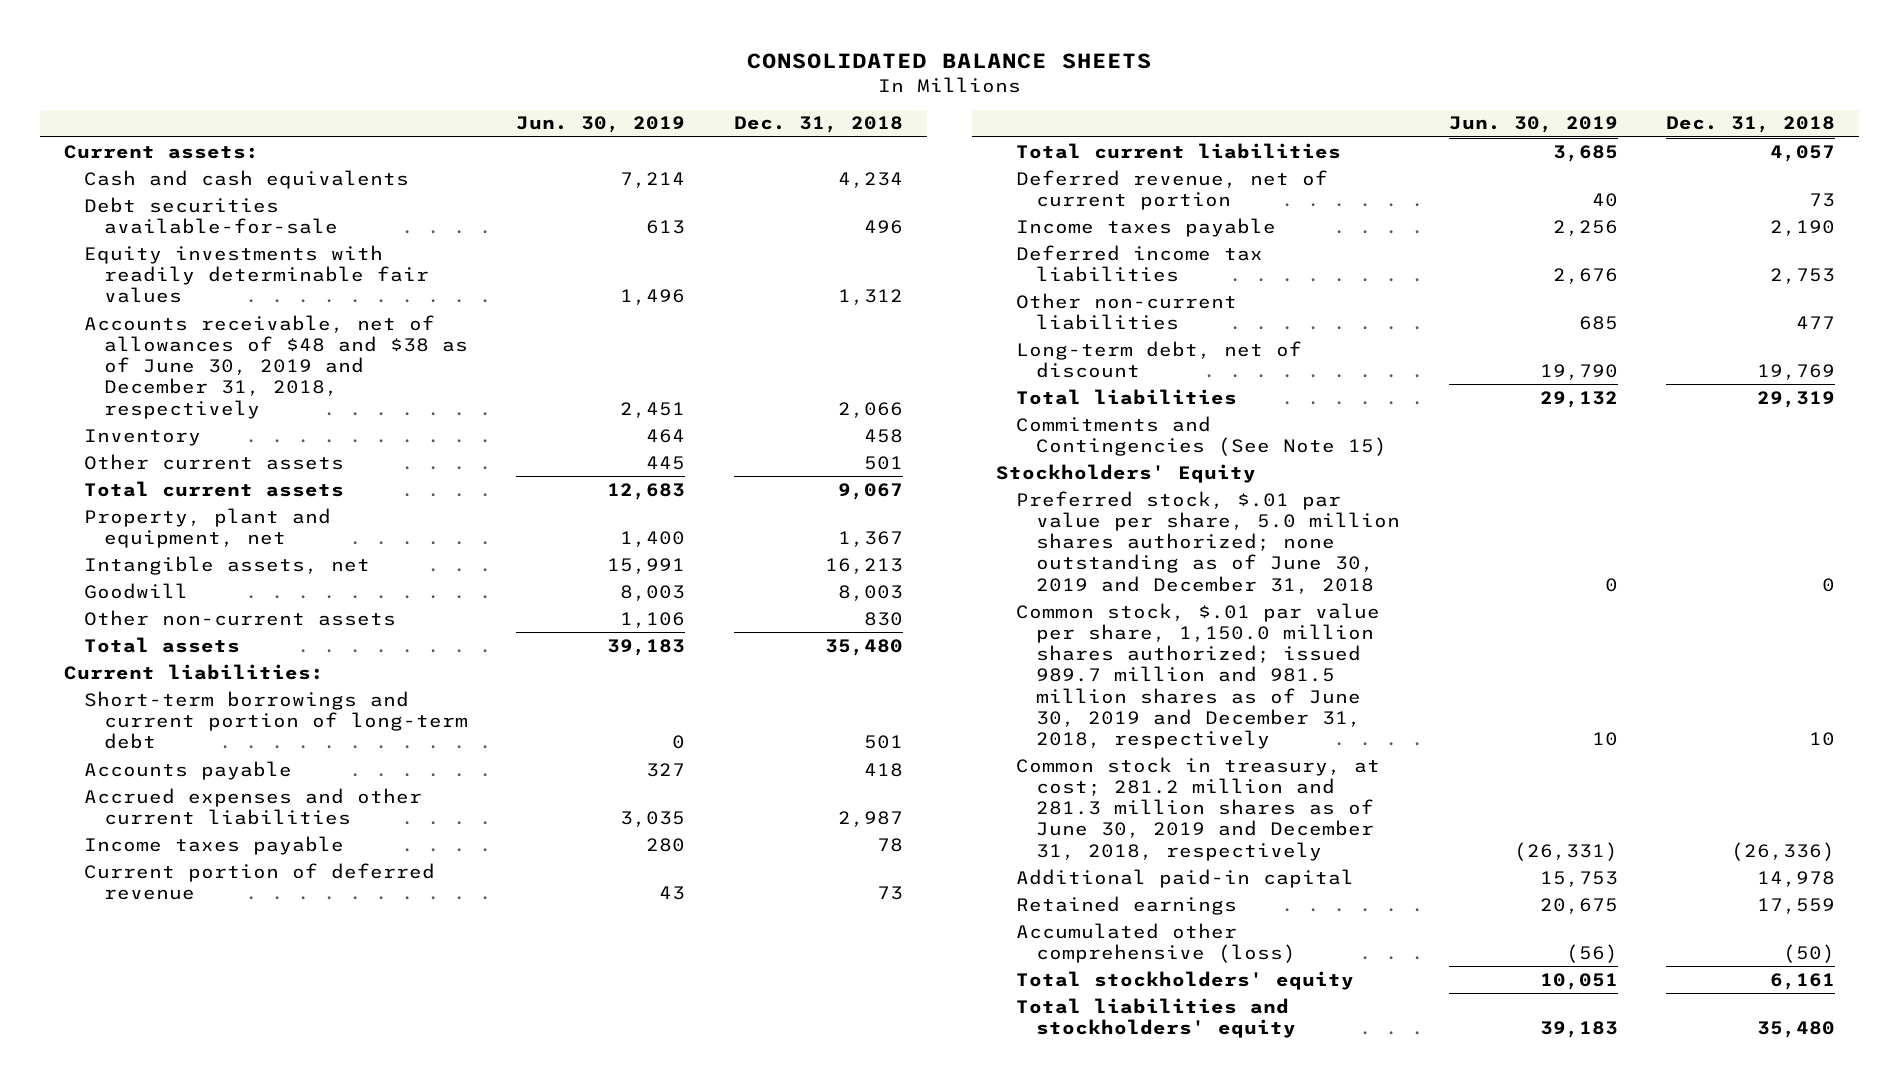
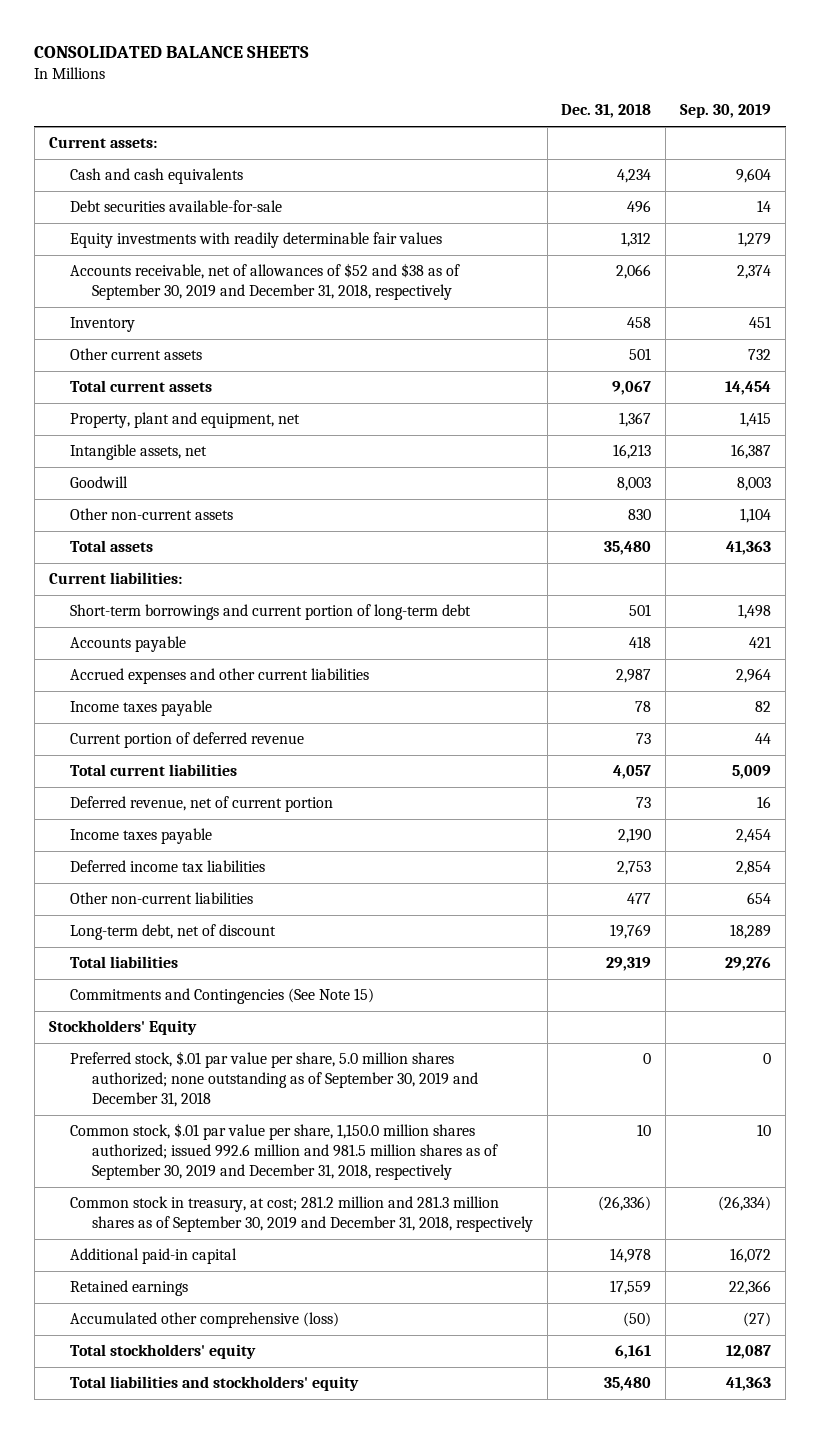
- | Jun. 30, 2019 | Dec. 31, 2018
+ | Dec. 31, 2018 | Sep. 30, 2019
- Accounts receivable, net of allowances of $48 and $38 as of June 30, 2019 and December 31, 2018, respectively | 2,451 | 2,066
+ Accounts receivable, net of allowances of $52 and $38 as of September 30, 2019 and December 31, 2018, respectively | 2,066 | 2,374
- Preferred stock, $.01 par value per share, 5.0 million shares authorized; none outstanding as of June 30, 2019 and December 31, 2018 | 0 | 0
- Common stock, $.01 par value per share, 1,150.0 million shares authorized; issued 989.7 million and 981.5 million shares as of June 30, 2019 and December 31, 2018, respectively | 10 | 10
- Common stock in treasury, at cost; 281.2 million and 281.3 million shares as of June 30, 2019 and December 31, 2018, respectively | (26,331) | (26,336)
+ Preferred stock, $.01 par value per share, 5.0 million shares authorized; none outstanding as of September 30, 2019 and December 31, 2018 | 0 | 0
+ Common stock, $.01 par value per share, 1,150.0 million shares authorized; issued 992.6 million and 981.5 million shares as of September 30, 2019 and December 31, 2018, respectively | 10 | 10
+ Common stock in treasury, at cost; 281.2 million and 281.3 million shares as of September 30, 2019 and December 31, 2018, respectively | (26,336) | (26,334)

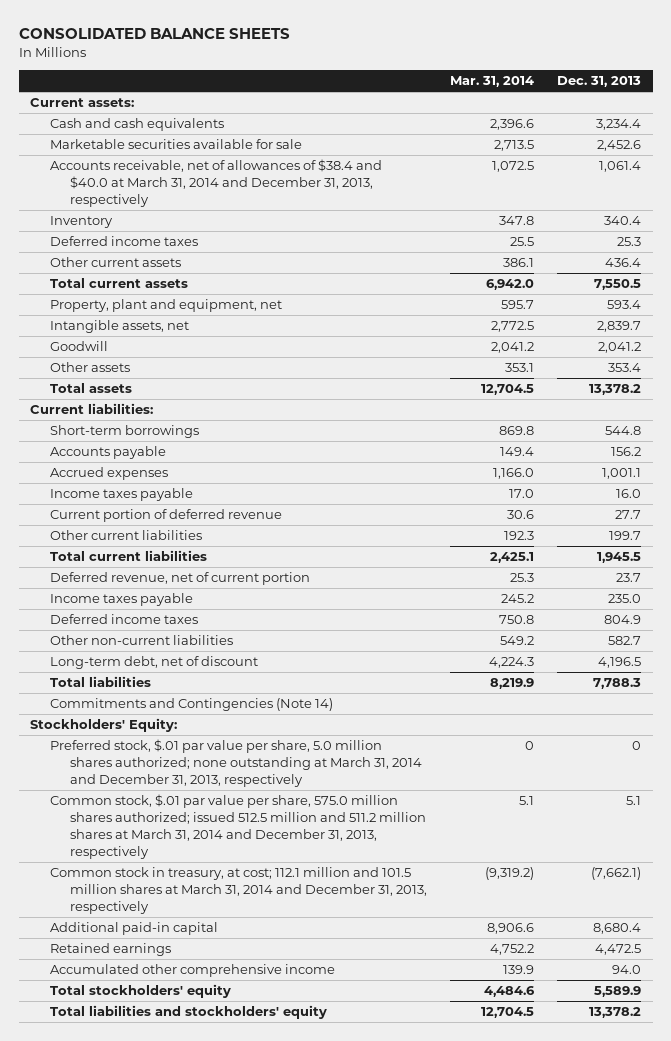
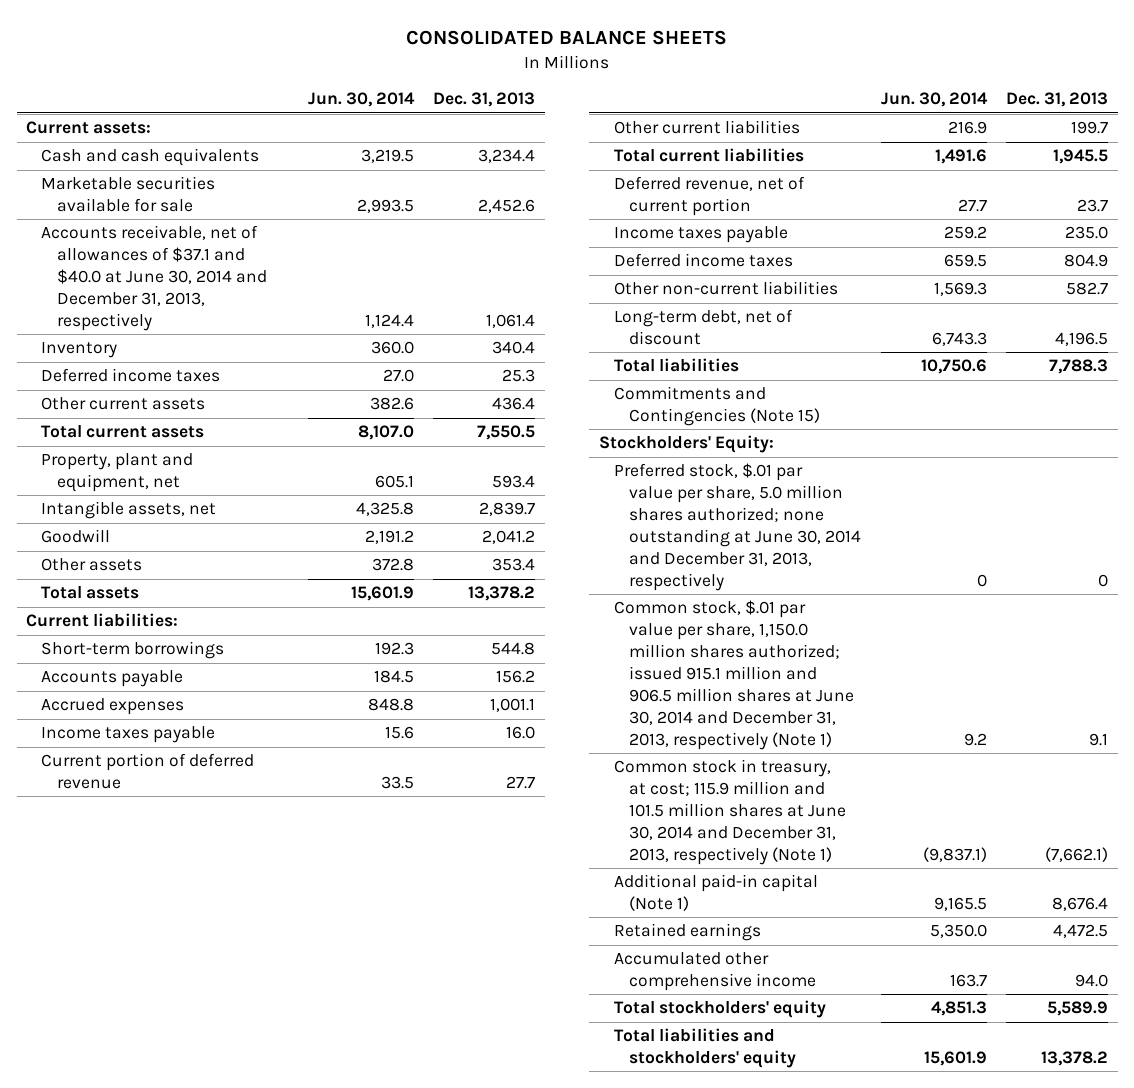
- | Mar. 31, 2014 | Dec. 31, 2013
+ | Jun. 30, 2014 | Dec. 31, 2013
- Accounts receivable, net of allowances of $38.4 and $40.0 at March 31, 2014 and December 31, 2013, respectively | 1,072.5 | 1,061.4
+ Accounts receivable, net of allowances of $37.1 and $40.0 at June 30, 2014 and December 31, 2013, respectively | 1,124.4 | 1,061.4
- Commitments and Contingencies (Note 14)
+ Commitments and Contingencies (Note 15)
- Preferred stock, $.01 par value per share, 5.0 million shares authorized; none outstanding at March 31, 2014 and December 31, 2013, respectively | 0 | 0
- Common stock, $.01 par value per share, 575.0 million shares authorized; issued 512.5 million and 511.2 million shares at March 31, 2014 and December 31, 2013, respectively | 5.1 | 5.1
- Common stock in treasury, at cost; 112.1 million and 101.5 million shares at March 31, 2014 and December 31, 2013, respectively | (9,319.2) | (7,662.1)
- Additional paid-in capital | 8,906.6 | 8,680.4
+ Preferred stock, $.01 par value per share, 5.0 million shares authorized; none outstanding at June 30, 2014 and December 31, 2013, respectively | 0 | 0
+ Common stock, $.01 par value per share, 1,150.0 million shares authorized; issued 915.1 million and 906.5 million shares at June 30, 2014 and December 31, 2013, respectively (Note 1) | 9.2 | 9.1
+ Common stock in treasury, at cost; 115.9 million and 101.5 million shares at June 30, 2014 and December 31, 2013, respectively (Note 1) | (9,837.1) | (7,662.1)
+ Additional paid-in capital (Note 1) | 9,165.5 | 8,676.4

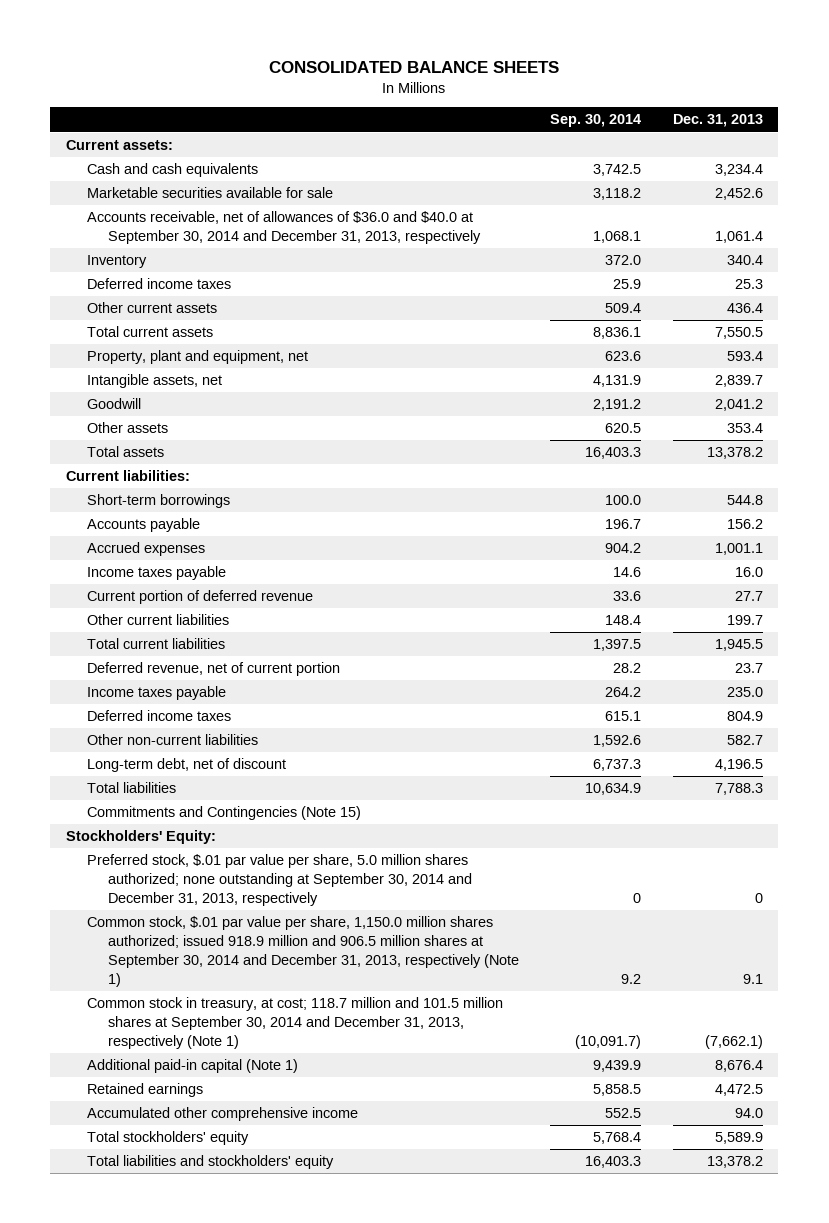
- | Jun. 30, 2014 | Dec. 31, 2013
+ | Sep. 30, 2014 | Dec. 31, 2013
- Accounts receivable, net of allowances of $37.1 and $40.0 at June 30, 2014 and December 31, 2013, respectively | 1,124.4 | 1,061.4
+ Accounts receivable, net of allowances of $36.0 and $40.0 at September 30, 2014 and December 31, 2013, respectively | 1,068.1 | 1,061.4
- Preferred stock, $.01 par value per share, 5.0 million shares authorized; none outstanding at June 30, 2014 and December 31, 2013, respectively | 0 | 0
- Common stock, $.01 par value per share, 1,150.0 million shares authorized; issued 915.1 million and 906.5 million shares at June 30, 2014 and December 31, 2013, respectively (Note 1) | 9.2 | 9.1
- Common stock in treasury, at cost; 115.9 million and 101.5 million shares at June 30, 2014 and December 31, 2013, respectively (Note 1) | (9,837.1) | (7,662.1)
+ Preferred stock, $.01 par value per share, 5.0 million shares authorized; none outstanding at September 30, 2014 and December 31, 2013, respectively | 0 | 0
+ Common stock, $.01 par value per share, 1,150.0 million shares authorized; issued 918.9 million and 906.5 million shares at September 30, 2014 and December 31, 2013, respectively (Note 1) | 9.2 | 9.1
+ Common stock in treasury, at cost; 118.7 million and 101.5 million shares at September 30, 2014 and December 31, 2013, respectively (Note 1) | (10,091.7) | (7,662.1)

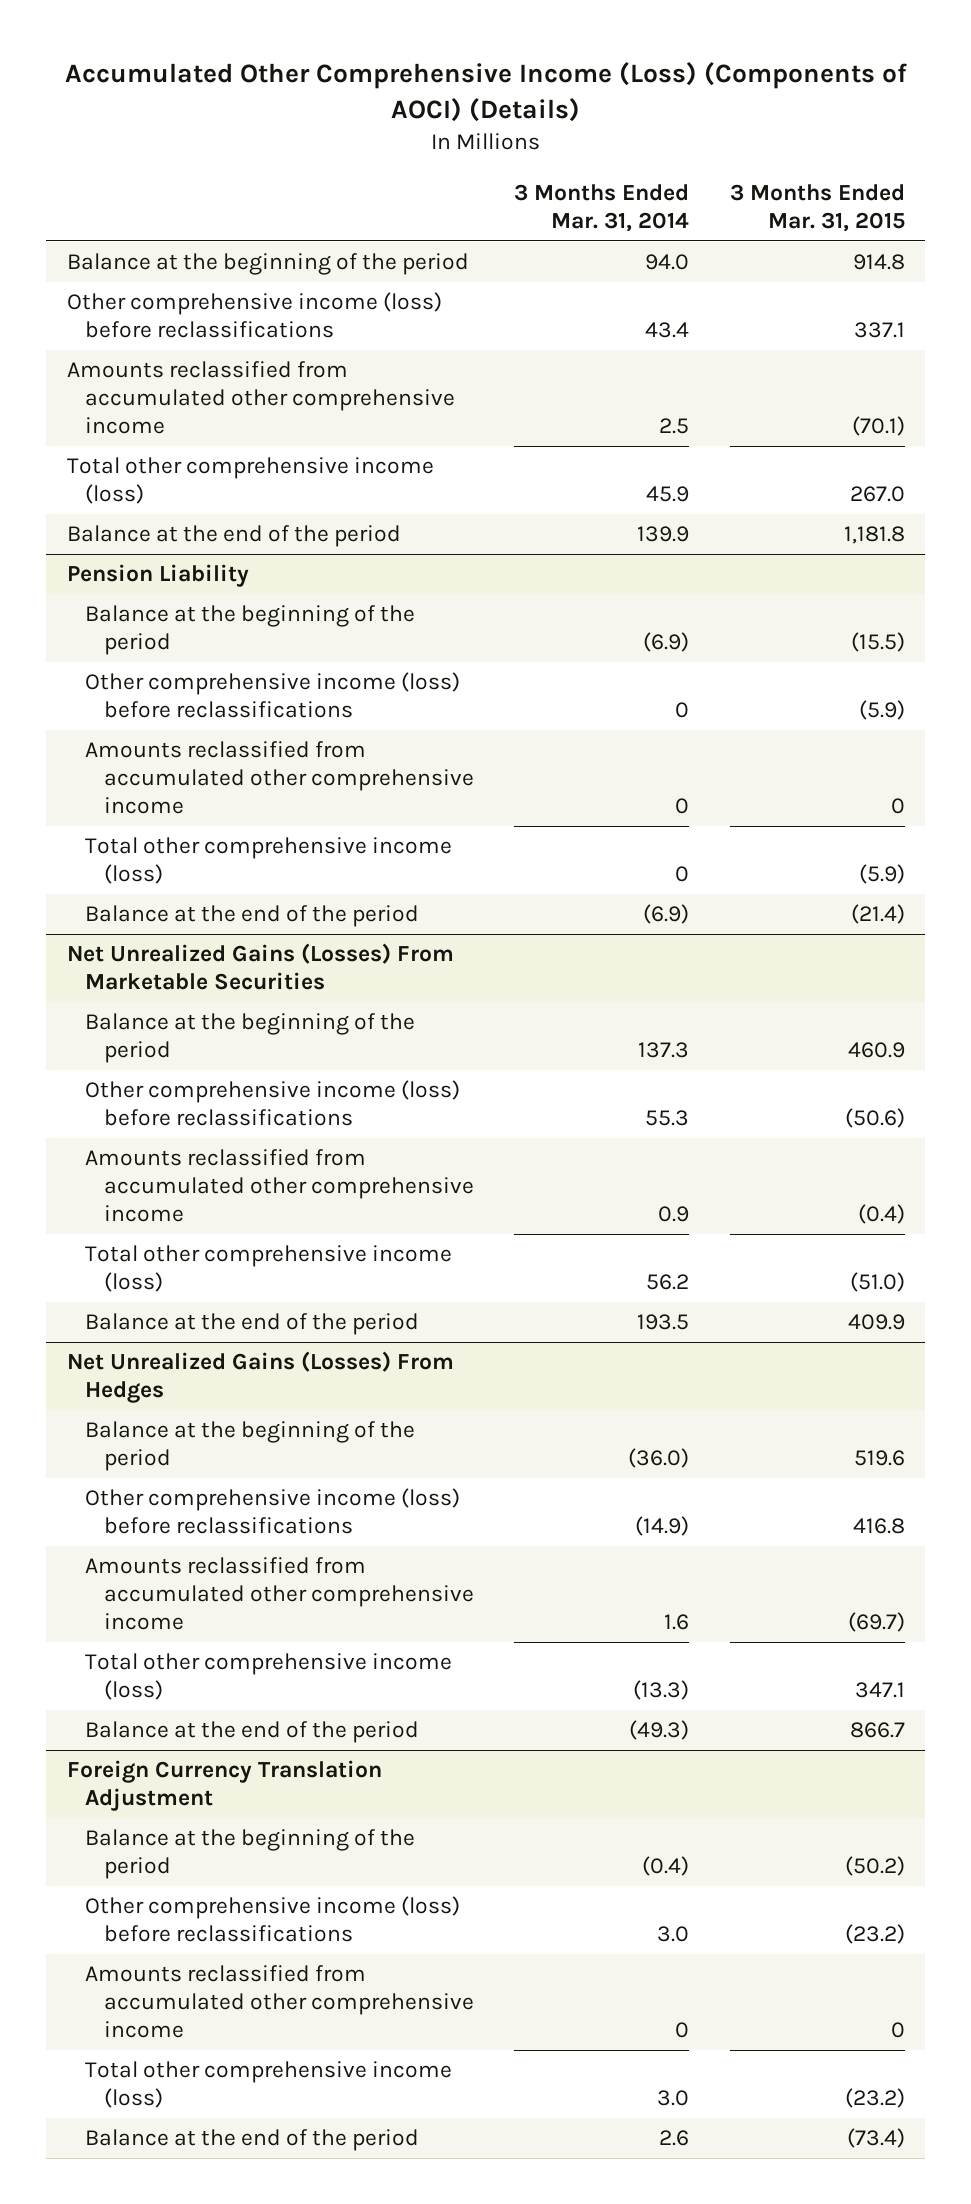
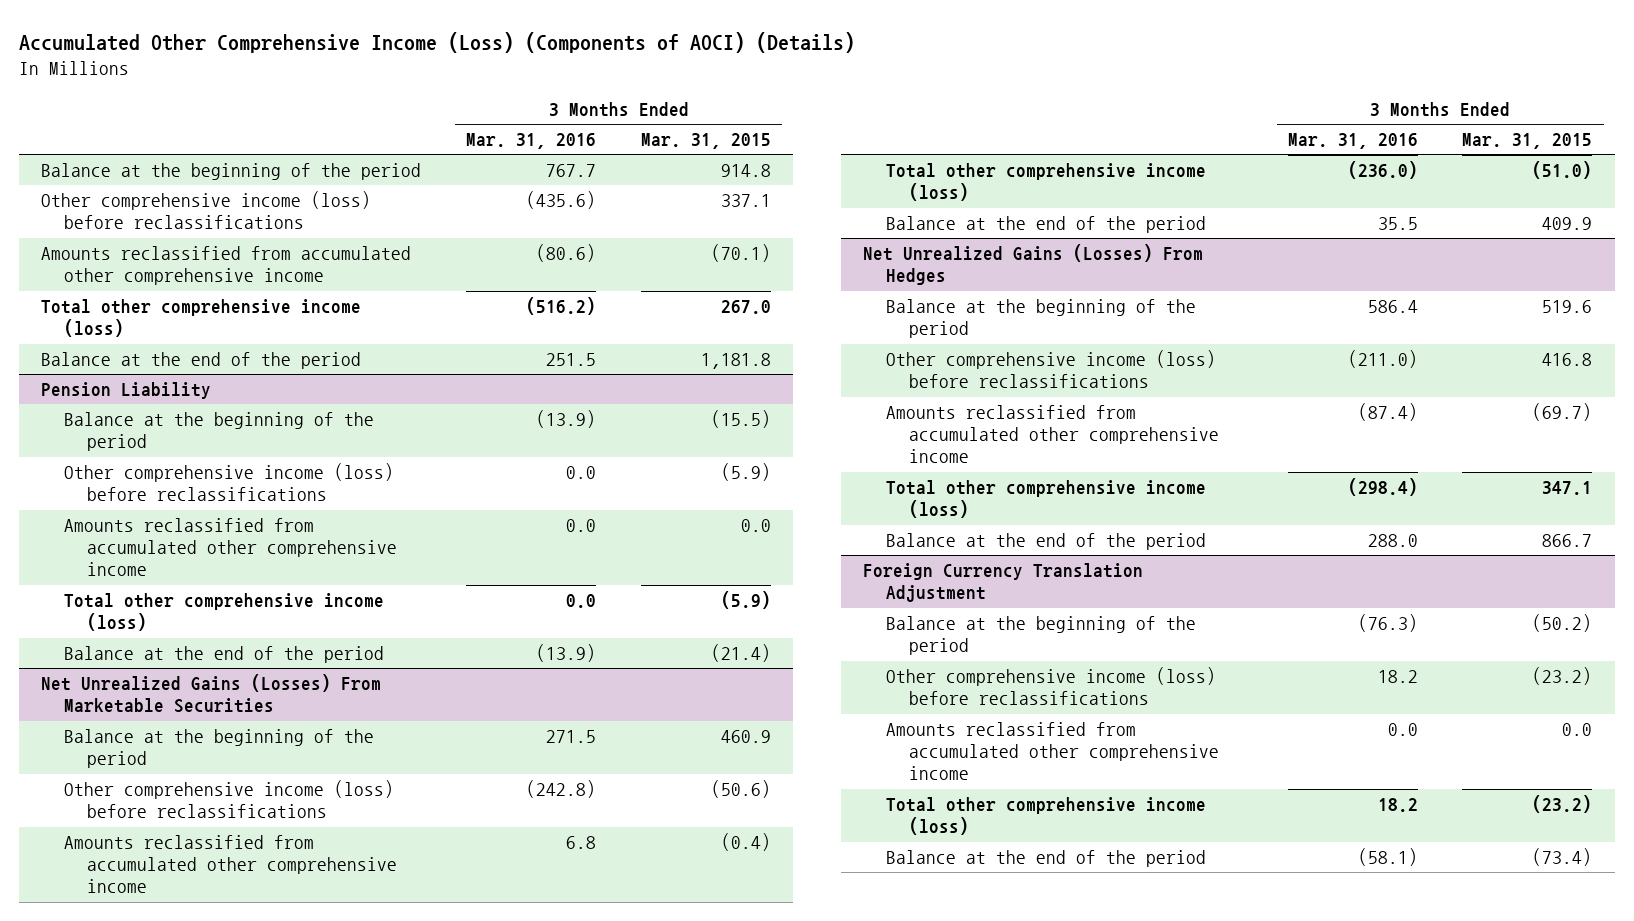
- | 3 Months Ended Mar. 31, 2014 | 3 Months Ended Mar. 31, 2015
+ | 3 Months Ended Mar. 31, 2016 | 3 Months Ended Mar. 31, 2015
@ Pension Liability
- Amounts reclassified from accumulated other comprehensive income | 0 | 0
+ Amounts reclassified from accumulated other comprehensive income | 0.0 | 0.0
@ Foreign Currency Translation Adjustment
- Amounts reclassified from accumulated other comprehensive income | 0 | 0
+ Amounts reclassified from accumulated other comprehensive income | 0.0 | 0.0

